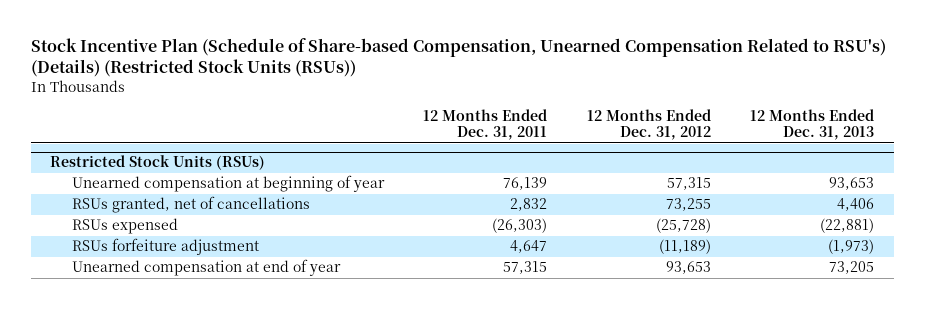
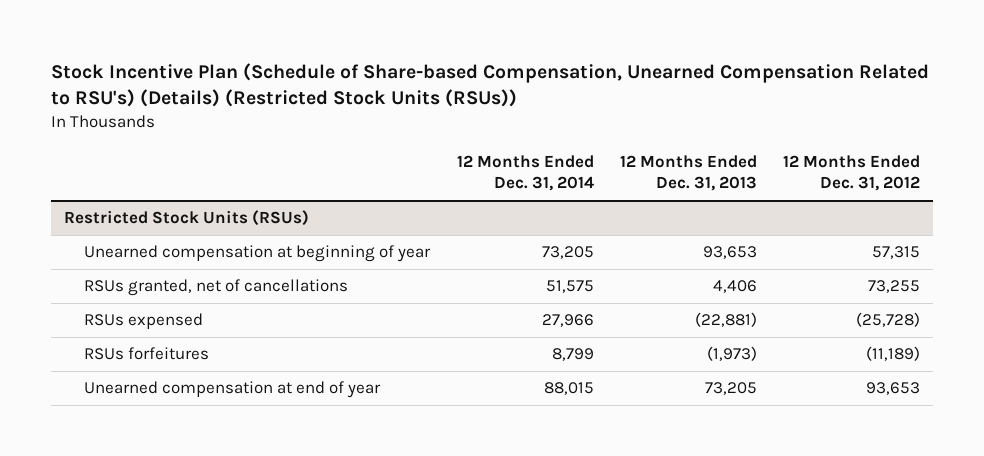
- | 12 Months Ended Dec. 31, 2011 | 12 Months Ended Dec. 31, 2012 | 12 Months Ended Dec. 31, 2013
+ | 12 Months Ended Dec. 31, 2014 | 12 Months Ended Dec. 31, 2013 | 12 Months Ended Dec. 31, 2012
@ Restricted Stock Units (RSUs)
- RSUs forfeiture adjustment | 4,647 | (11,189) | (1,973)
+ RSUs forfeitures | 8,799 | (1,973) | (11,189)

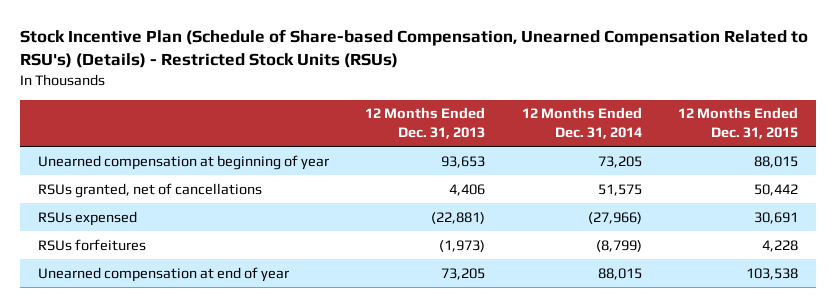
- Stock Incentive Plan (Schedule of Share-based Compensation, Unearned Compensation Related to RSU's) (Details) (Restricted Stock Units (RSUs))
+ Stock Incentive Plan (Schedule of Share-based Compensation, Unearned Compensation Related to RSU's) (Details) - Restricted Stock Units (RSUs)
- | 12 Months Ended Dec. 31, 2014 | 12 Months Ended Dec. 31, 2013 | 12 Months Ended Dec. 31, 2012
+ | 12 Months Ended Dec. 31, 2013 | 12 Months Ended Dec. 31, 2014 | 12 Months Ended Dec. 31, 2015
- Restricted Stock Units (RSUs)
- RSUs expensed | 27,966 | (22,881) | (25,728)
- RSUs forfeitures | 8,799 | (1,973) | (11,189)
+ RSUs expensed | (22,881) | (27,966) | 30,691
+ RSUs forfeitures | (1,973) | (8,799) | 4,228

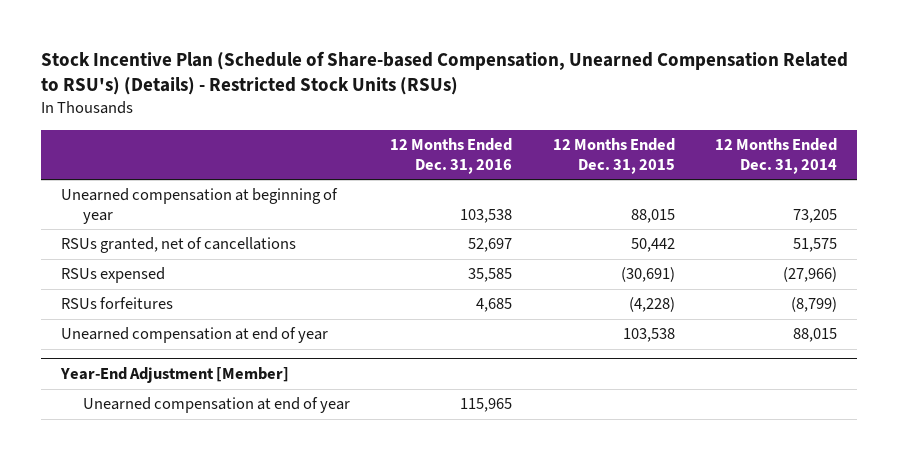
- | 12 Months Ended Dec. 31, 2013 | 12 Months Ended Dec. 31, 2014 | 12 Months Ended Dec. 31, 2015
+ | 12 Months Ended Dec. 31, 2016 | 12 Months Ended Dec. 31, 2015 | 12 Months Ended Dec. 31, 2014
- RSUs expensed | (22,881) | (27,966) | 30,691
- RSUs forfeitures | (1,973) | (8,799) | 4,228
+ RSUs expensed | 35,585 | (30,691) | (27,966)
+ RSUs forfeitures | 4,685 | (4,228) | (8,799)
+ Year-End Adjustment [Member]
+ Unearned compensation at end of year | 115,965 | |

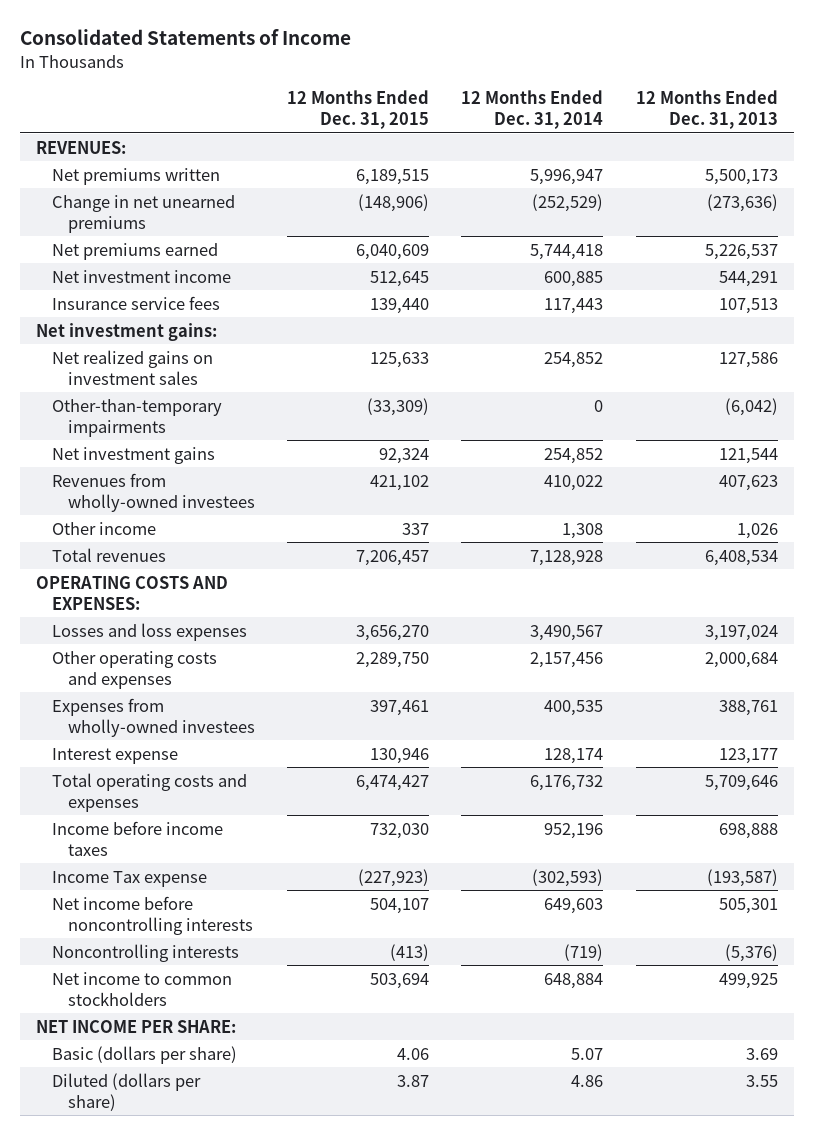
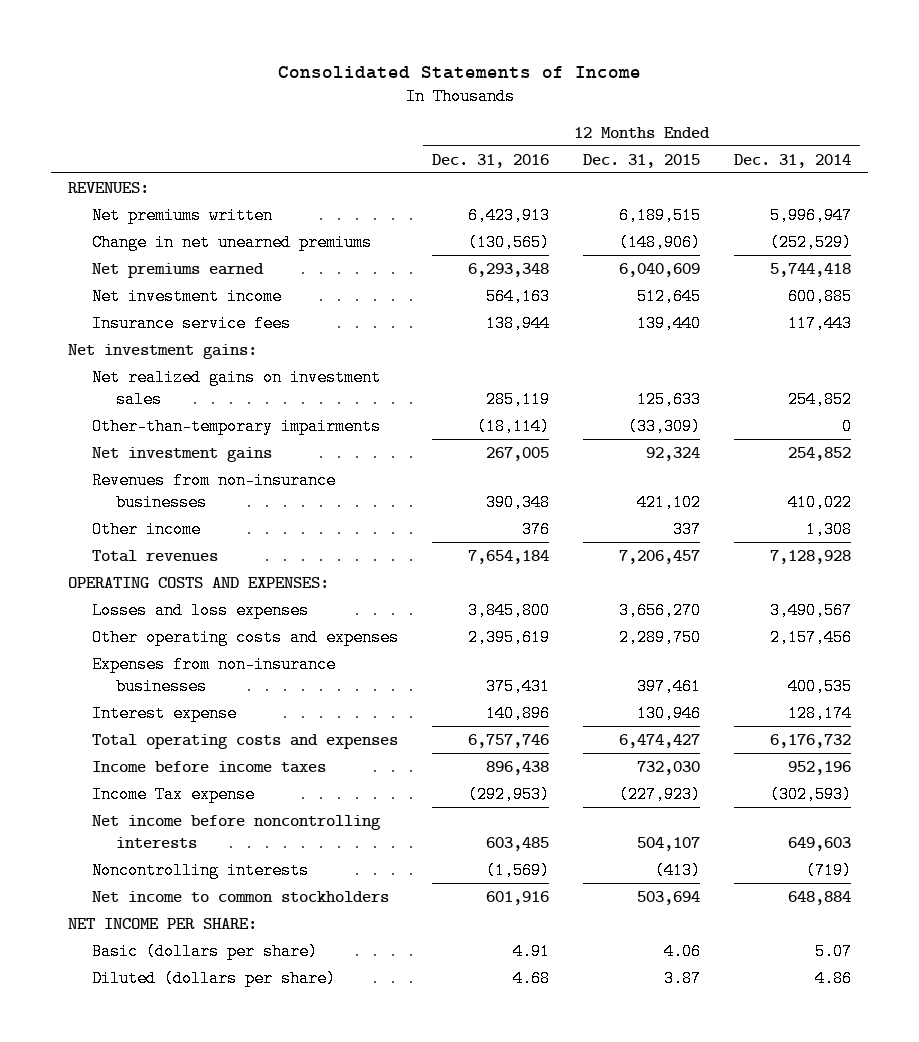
- | 12 Months Ended Dec. 31, 2015 | 12 Months Ended Dec. 31, 2014 | 12 Months Ended Dec. 31, 2013
+ | 12 Months Ended Dec. 31, 2016 | 12 Months Ended Dec. 31, 2015 | 12 Months Ended Dec. 31, 2014
- Revenues from wholly-owned investees | 421,102 | 410,022 | 407,623
+ Revenues from non-insurance businesses | 390,348 | 421,102 | 410,022
- Expenses from wholly-owned investees | 397,461 | 400,535 | 388,761
+ Expenses from non-insurance businesses | 375,431 | 397,461 | 400,535

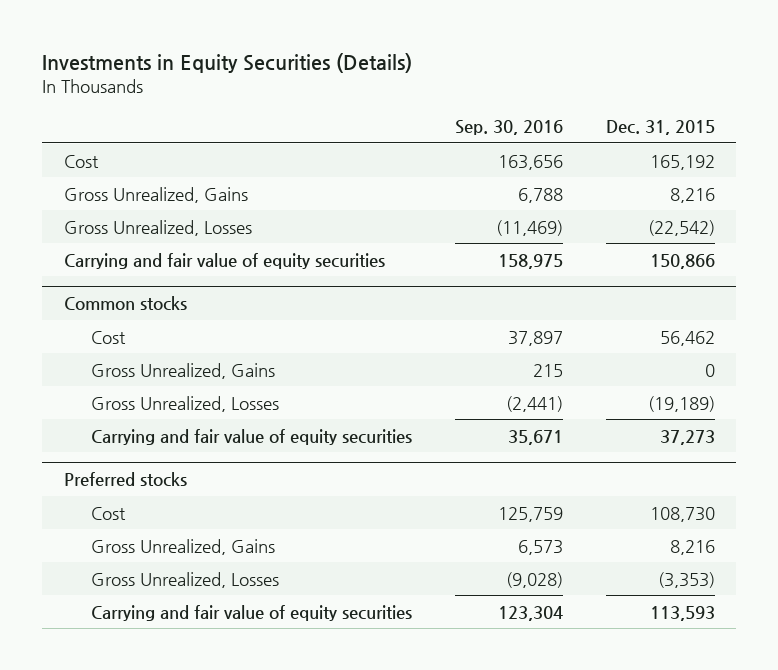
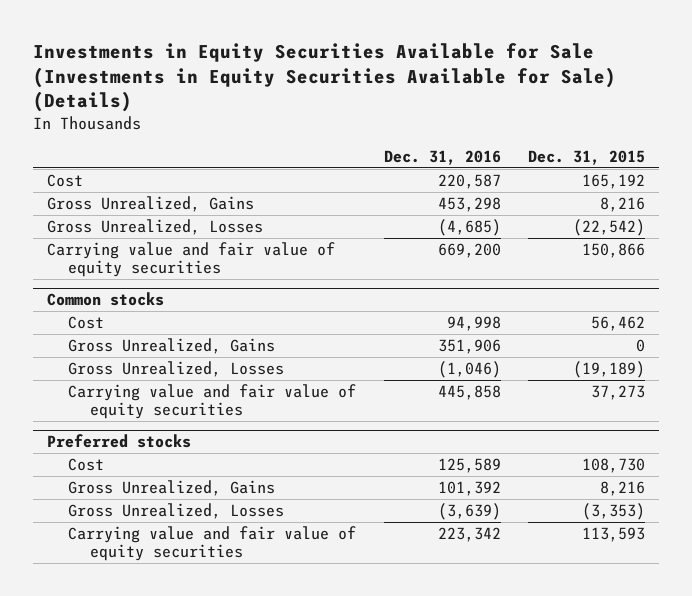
- Investments in Equity Securities (Details)
+ Investments in Equity Securities Available for Sale (Investments in Equity Securities Available for Sale) (Details)
- | Sep. 30, 2016 | Dec. 31, 2015
+ | Dec. 31, 2016 | Dec. 31, 2015
- Carrying and fair value of equity securities | 158,975 | 150,866
+ Carrying value and fair value of equity securities | 669,200 | 150,866
@ Common stocks
- Carrying and fair value of equity securities | 35,671 | 37,273
+ Carrying value and fair value of equity securities | 445,858 | 37,273
@ Preferred stocks
- Carrying and fair value of equity securities | 123,304 | 113,593
+ Carrying value and fair value of equity securities | 223,342 | 113,593

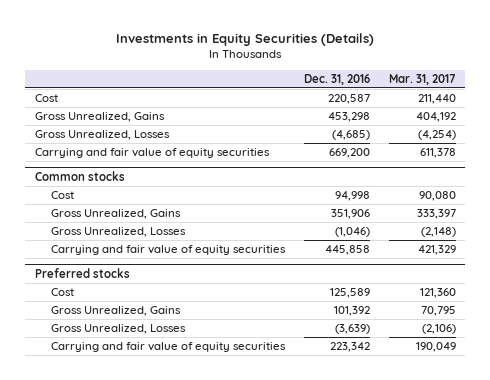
- Investments in Equity Securities Available for Sale (Investments in Equity Securities Available for Sale) (Details)
+ Investments in Equity Securities (Details)
- | Dec. 31, 2016 | Dec. 31, 2015
+ | Dec. 31, 2016 | Mar. 31, 2017
- Carrying value and fair value of equity securities | 669,200 | 150,866
+ Carrying and fair value of equity securities | 669,200 | 611,378
@ Common stocks
- Carrying value and fair value of equity securities | 445,858 | 37,273
+ Carrying and fair value of equity securities | 445,858 | 421,329
@ Preferred stocks
- Carrying value and fair value of equity securities | 223,342 | 113,593
+ Carrying and fair value of equity securities | 223,342 | 190,049

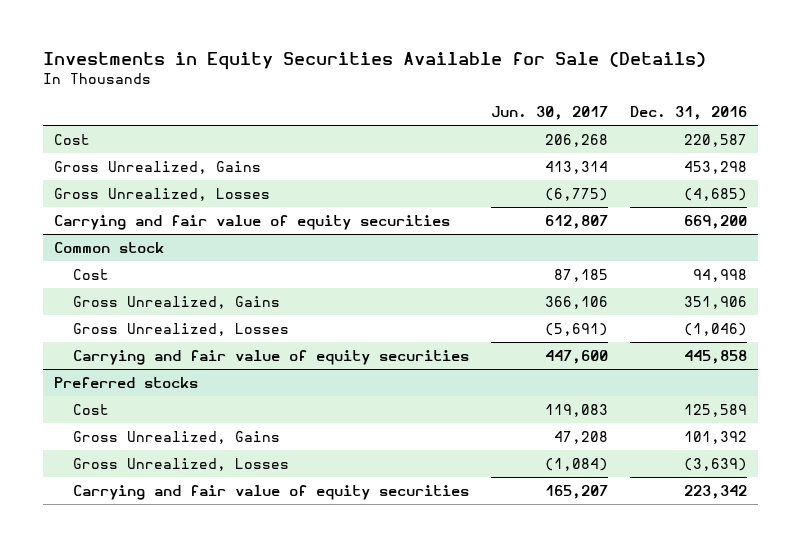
- Investments in Equity Securities (Details)
+ Investments in Equity Securities Available for Sale (Details)
- | Dec. 31, 2016 | Mar. 31, 2017
+ | Jun. 30, 2017 | Dec. 31, 2016
- Common stocks
+ Common stock

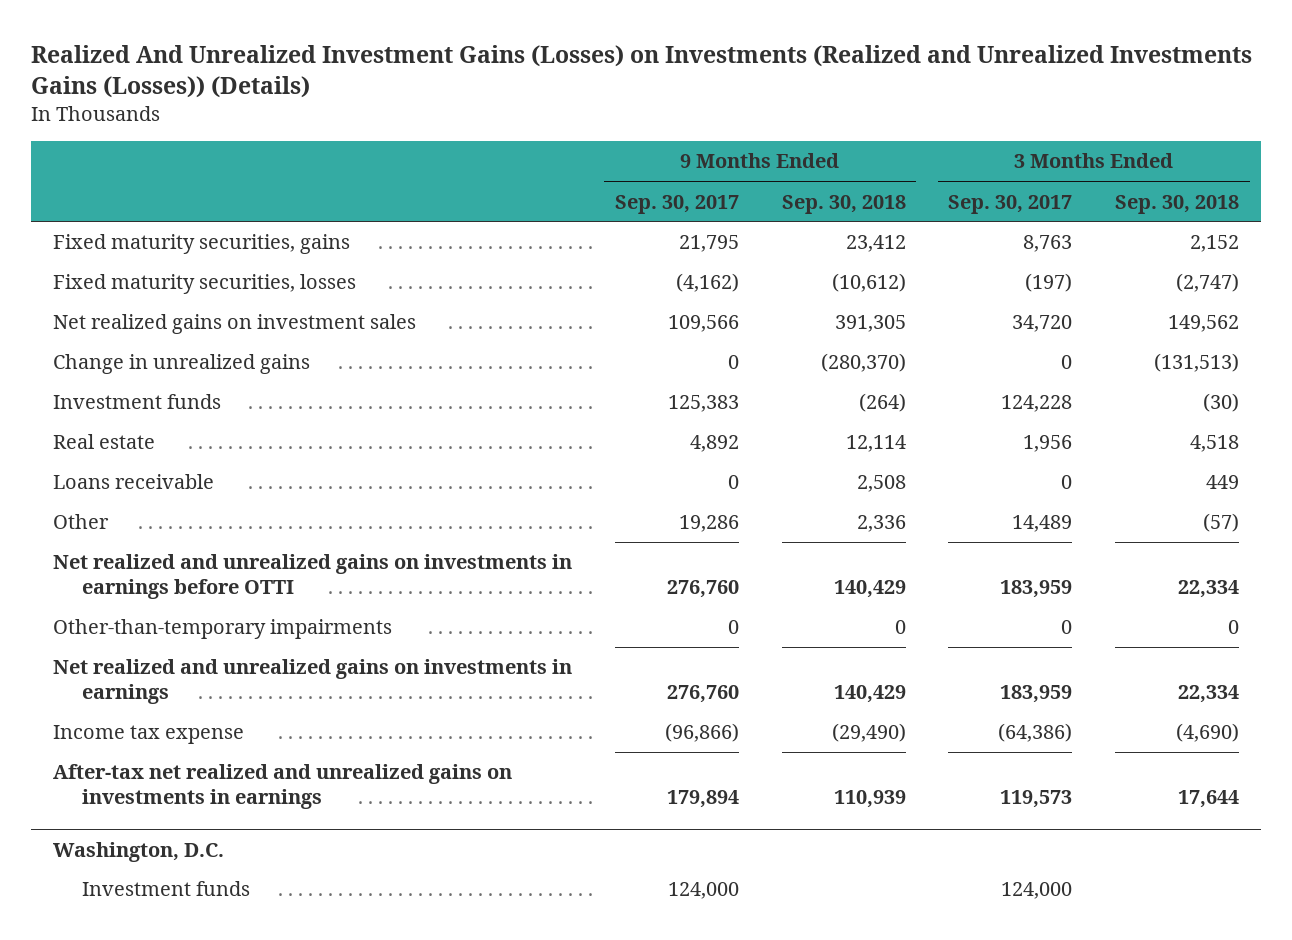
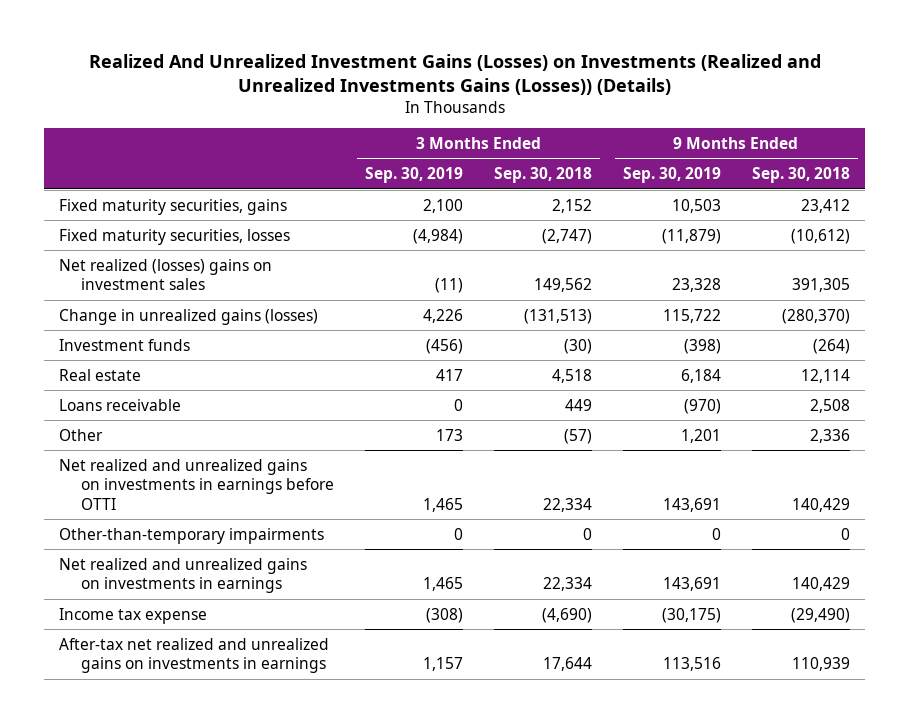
- | 9 Months Ended Sep. 30, 2017 | 9 Months Ended Sep. 30, 2018 | 3 Months Ended Sep. 30, 2017 | 3 Months Ended Sep. 30, 2018
+ | 3 Months Ended Sep. 30, 2019 | 3 Months Ended Sep. 30, 2018 | 9 Months Ended Sep. 30, 2019 | 9 Months Ended Sep. 30, 2018
- Net realized gains on investment sales | 109,566 | 391,305 | 34,720 | 149,562
- Change in unrealized gains | 0 | (280,370) | 0 | (131,513)
+ Net realized (losses) gains on investment sales | (11) | 149,562 | 23,328 | 391,305
+ Change in unrealized gains (losses) | 4,226 | (131,513) | 115,722 | (280,370)
- Washington, D.C.
- Investment funds | 124,000 | | 124,000 |

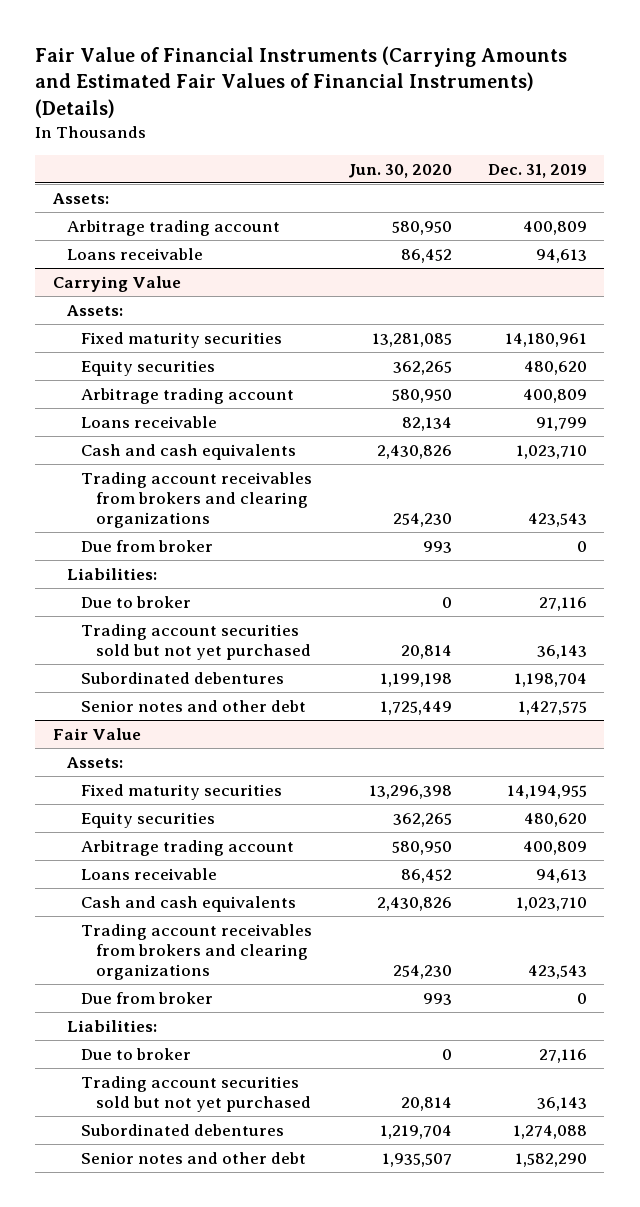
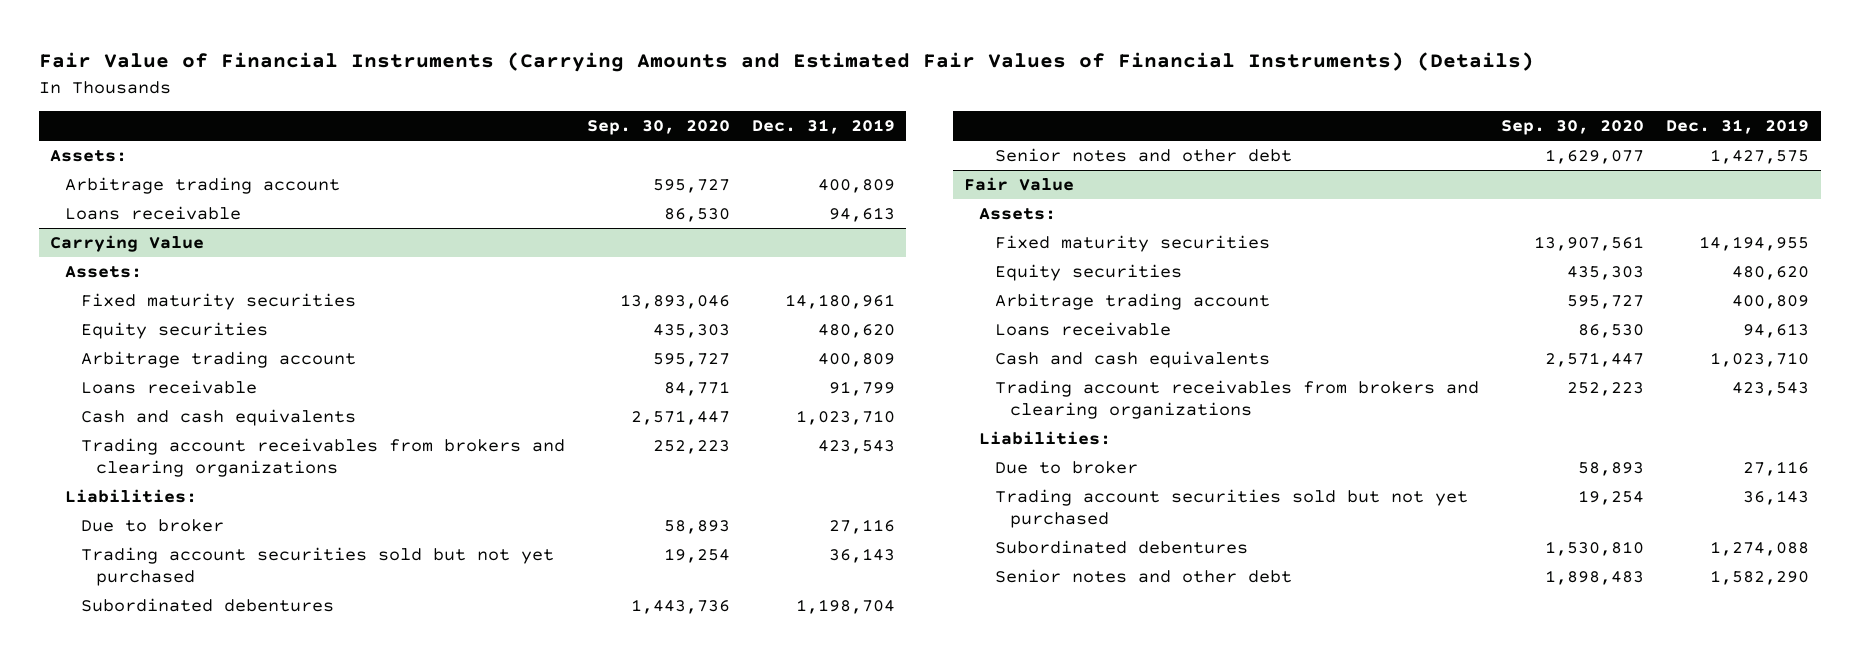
- | Jun. 30, 2020 | Dec. 31, 2019
+ | Sep. 30, 2020 | Dec. 31, 2019
@ Carrying Value
- Due from broker | 993 | 0
@ Fair Value
- Due from broker | 993 | 0

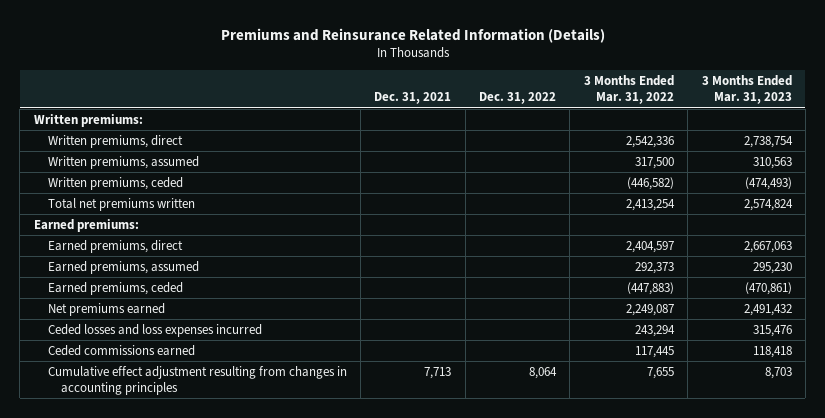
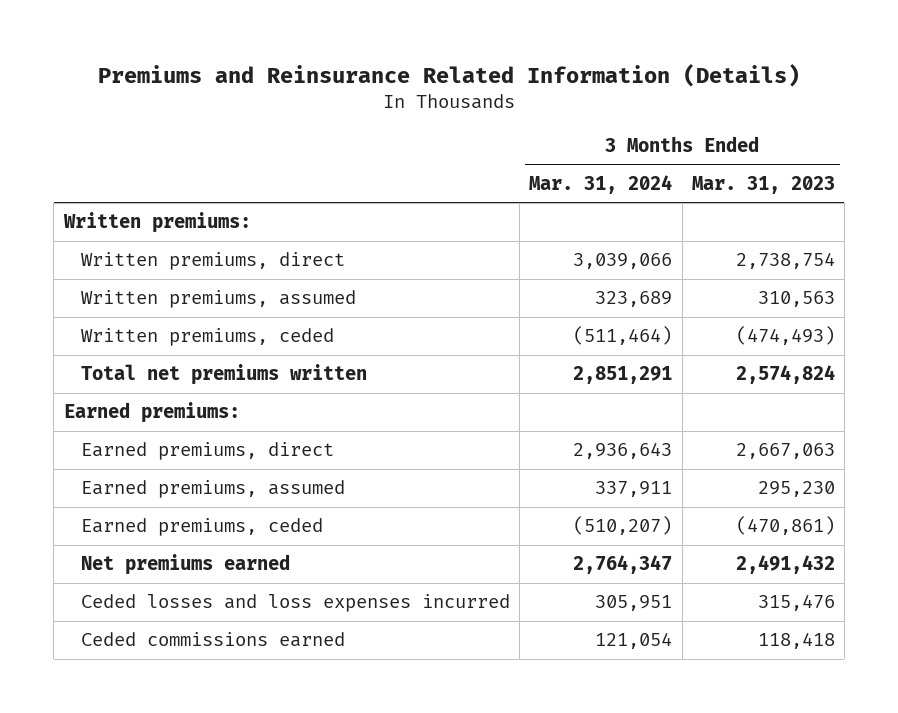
- | Dec. 31, 2021 | Dec. 31, 2022 | 3 Months Ended Mar. 31, 2022 | 3 Months Ended Mar. 31, 2023
+ | 3 Months Ended Mar. 31, 2024 | 3 Months Ended Mar. 31, 2023
- Cumulative effect adjustment resulting from changes in accounting principles | 7,713 | 8,064 | 7,655 | 8,703

